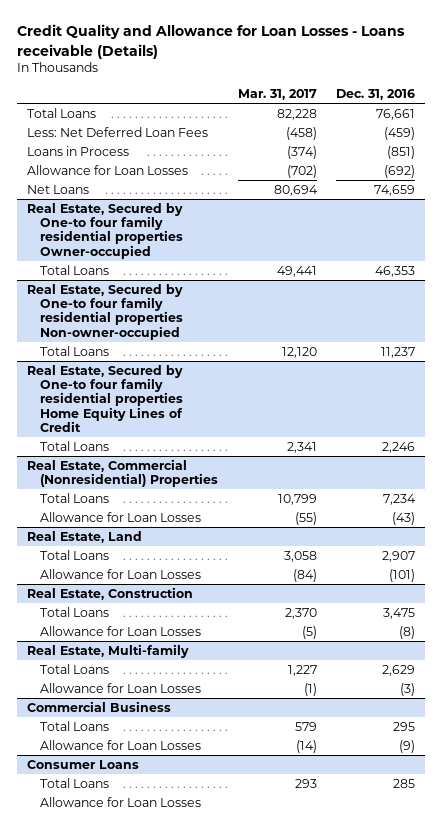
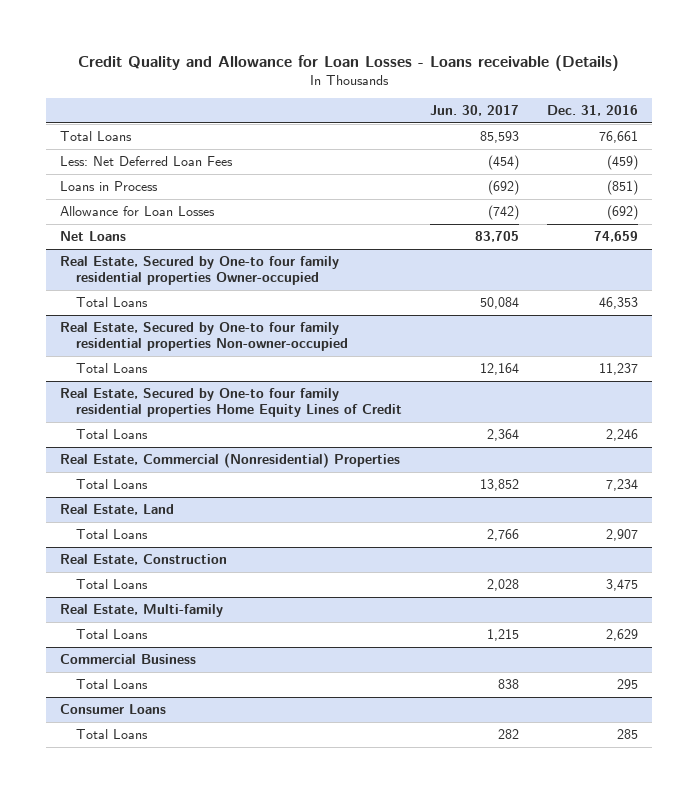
- | Mar. 31, 2017 | Dec. 31, 2016
+ | Jun. 30, 2017 | Dec. 31, 2016
@ Real Estate, Commercial (Nonresidential) Properties
- Allowance for Loan Losses | (55) | (43)
@ Real Estate, Land
- Allowance for Loan Losses | (84) | (101)
@ Real Estate, Construction
- Allowance for Loan Losses | (5) | (8)
@ Real Estate, Multi-family
- Allowance for Loan Losses | (1) | (3)
@ Commercial Business
- Allowance for Loan Losses | (14) | (9)
@ Consumer Loans
- Allowance for Loan Losses

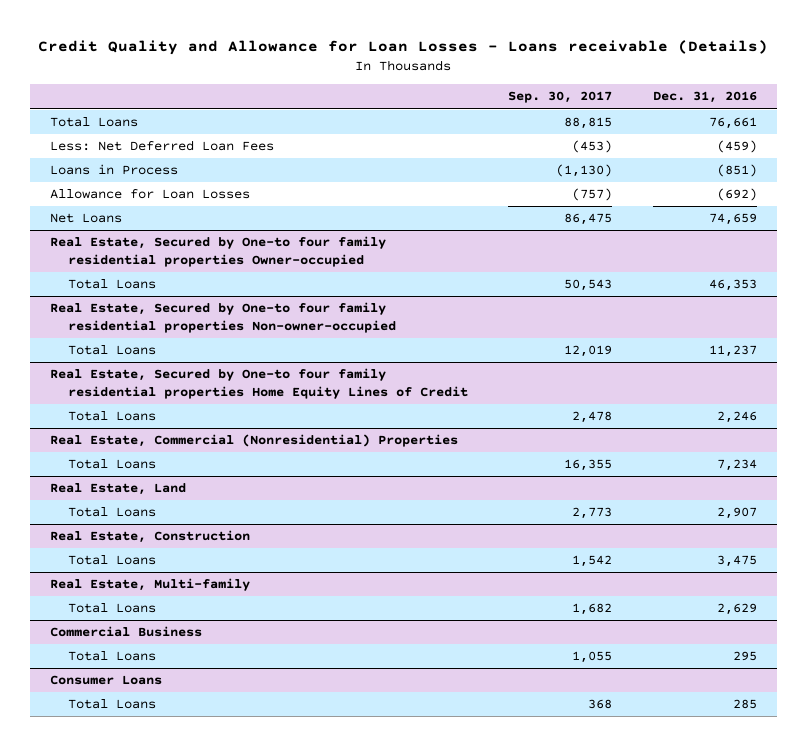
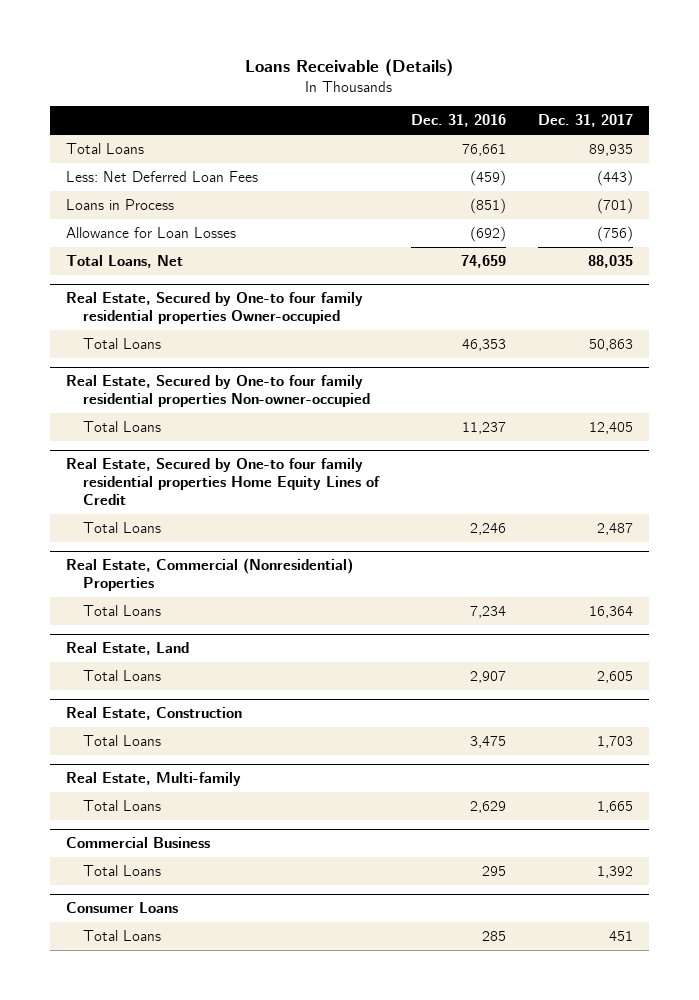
- Credit Quality and Allowance for Loan Losses - Loans receivable (Details)
+ Loans Receivable (Details)
- | Sep. 30, 2017 | Dec. 31, 2016
+ | Dec. 31, 2016 | Dec. 31, 2017
- Net Loans | 86,475 | 74,659
+ Total Loans, Net | 74,659 | 88,035

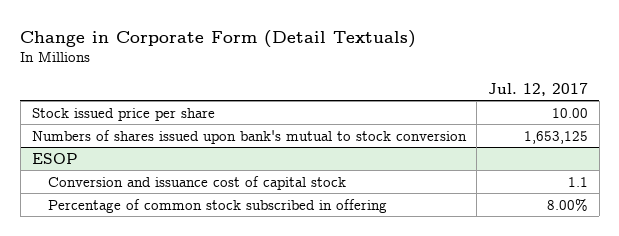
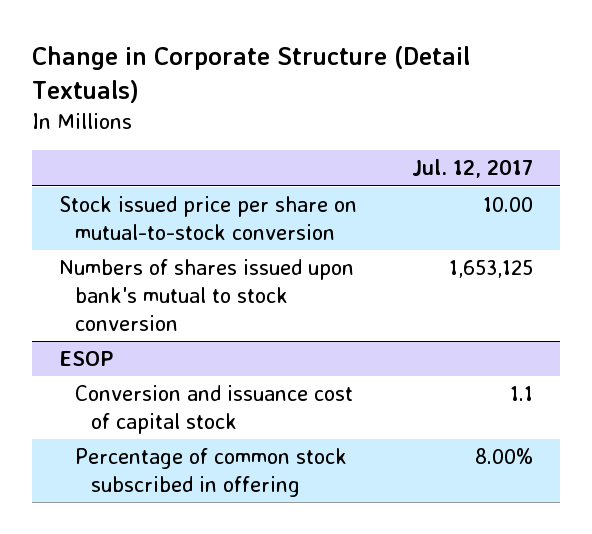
- Change in Corporate Form (Detail Textuals)
+ Change in Corporate Structure (Detail Textuals)
- Stock issued price per share | 10.00
+ Stock issued price per share on mutual-to-stock conversion | 10.00

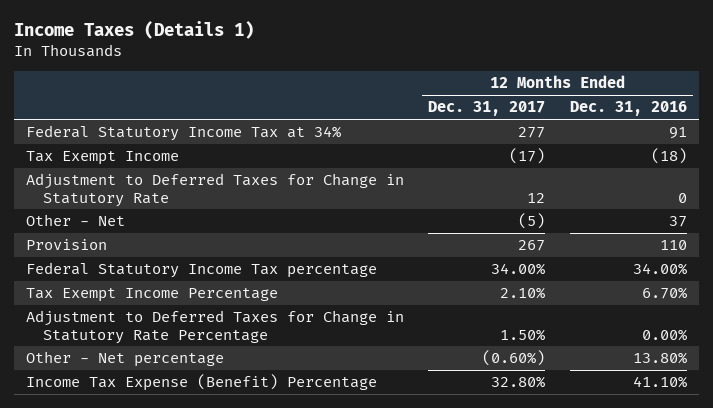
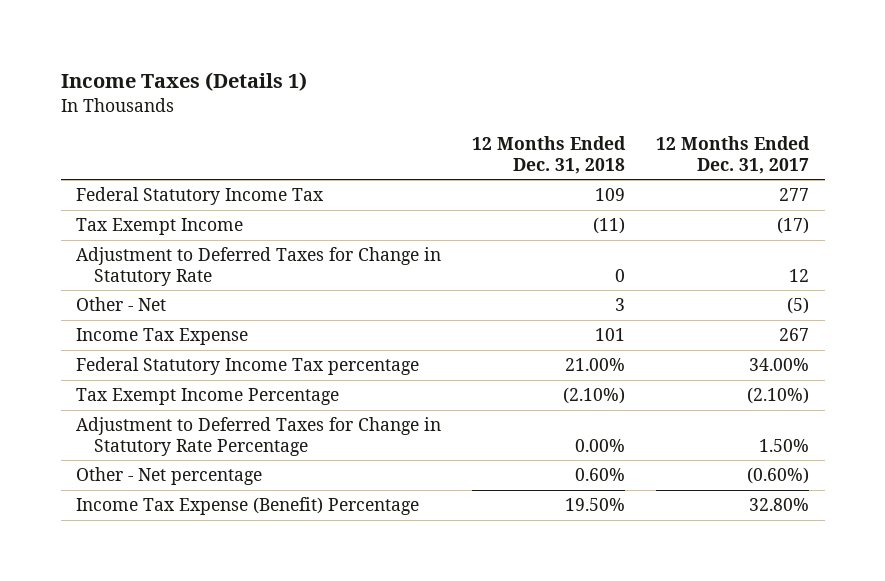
- | 12 Months Ended Dec. 31, 2017 | 12 Months Ended Dec. 31, 2016
+ | 12 Months Ended Dec. 31, 2018 | 12 Months Ended Dec. 31, 2017
- Federal Statutory Income Tax at 34% | 277 | 91
+ Federal Statutory Income Tax | 109 | 277
- Provision | 267 | 110
+ Income Tax Expense | 101 | 267
- Tax Exempt Income Percentage | 2.10% | 6.70%
+ Tax Exempt Income Percentage | (2.10%) | (2.10%)

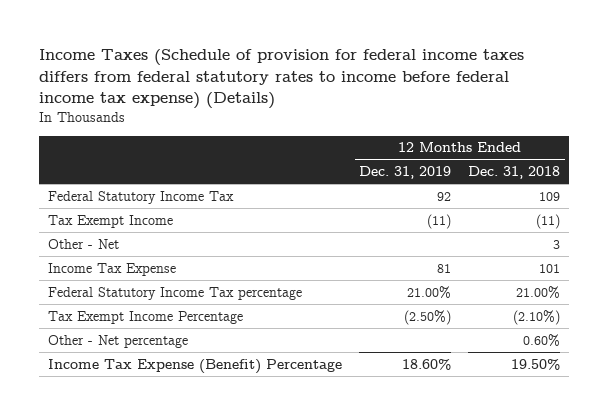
- Income Taxes (Details 1)
+ Income Taxes (Schedule of provision for federal income taxes differs from federal statutory rates to income before federal income tax expense) (Details)
- | 12 Months Ended Dec. 31, 2018 | 12 Months Ended Dec. 31, 2017
+ | 12 Months Ended Dec. 31, 2019 | 12 Months Ended Dec. 31, 2018
- Adjustment to Deferred Taxes for Change in Statutory Rate | 0 | 12
- Adjustment to Deferred Taxes for Change in Statutory Rate Percentage | 0.00% | 1.50%

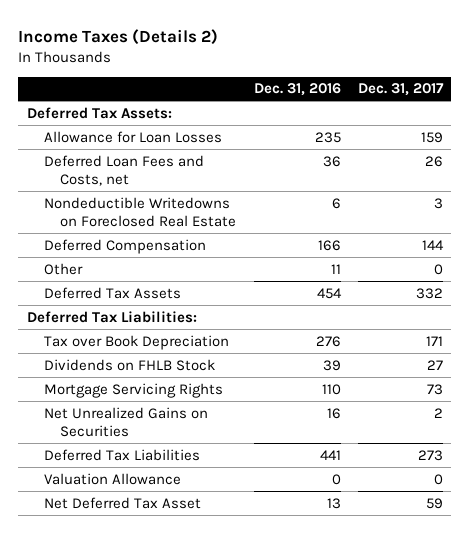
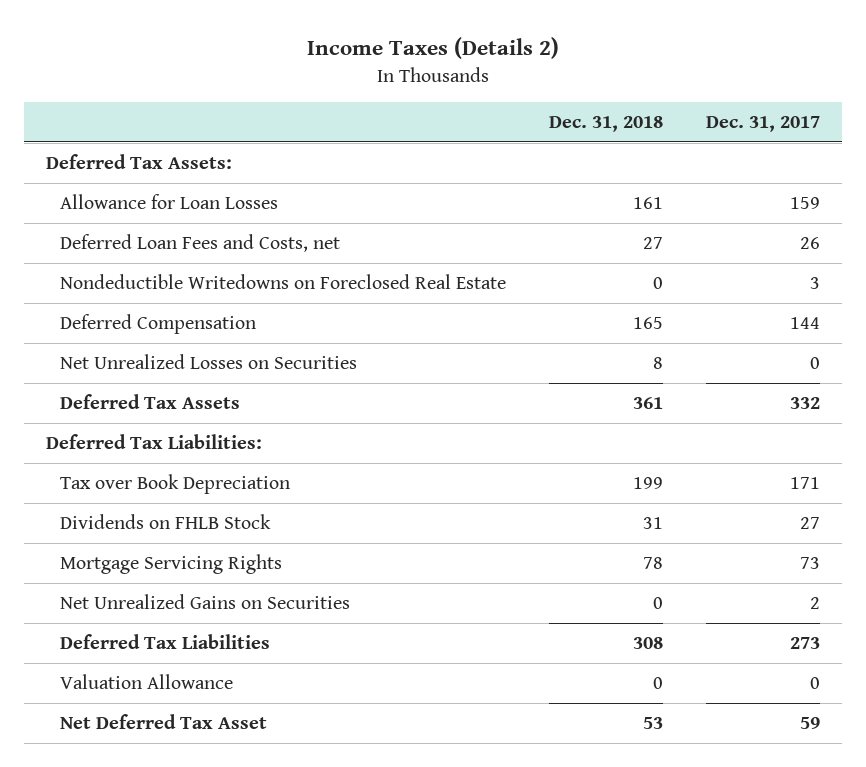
- | Dec. 31, 2016 | Dec. 31, 2017
+ | Dec. 31, 2018 | Dec. 31, 2017
- Other | 11 | 0
+ Net Unrealized Losses on Securities | 8 | 0

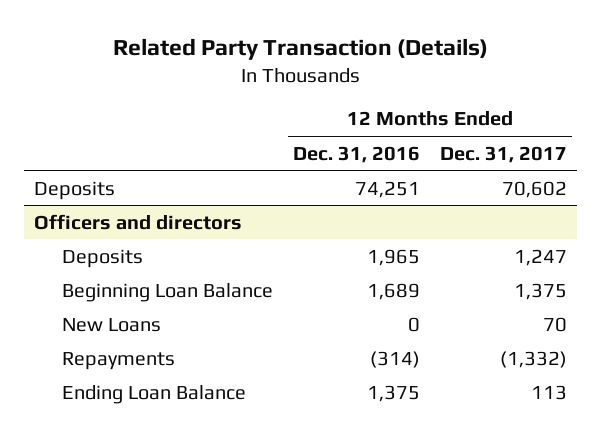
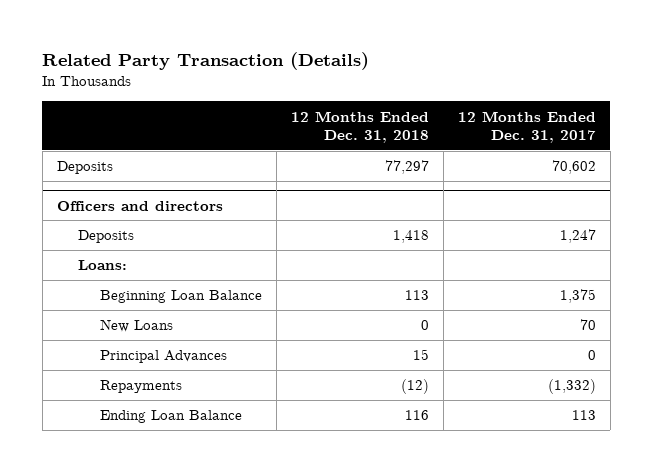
- | 12 Months Ended Dec. 31, 2016 | 12 Months Ended Dec. 31, 2017
+ | 12 Months Ended Dec. 31, 2018 | 12 Months Ended Dec. 31, 2017
@ Officers and directors
+ Loans:
+ Principal Advances | 15 | 0

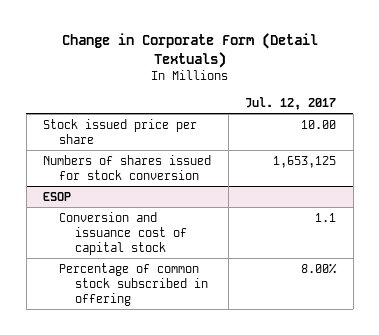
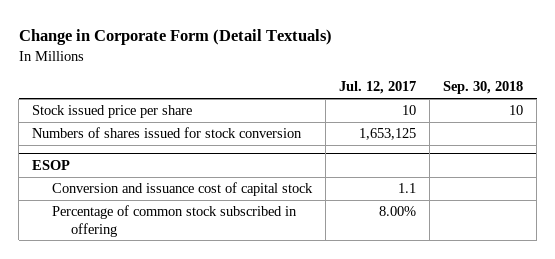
- | Jul. 12, 2017
+ | Jul. 12, 2017 | Sep. 30, 2018
- Stock issued price per share | 10.00
+ Stock issued price per share | 10 | 10

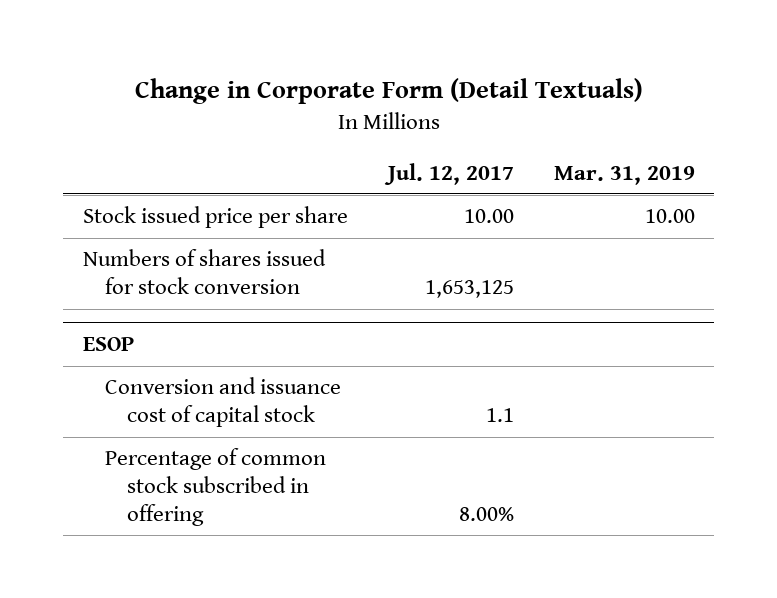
- | Jul. 12, 2017 | Sep. 30, 2018
+ | Jul. 12, 2017 | Mar. 31, 2019
- Stock issued price per share | 10 | 10
+ Stock issued price per share | 10.00 | 10.00

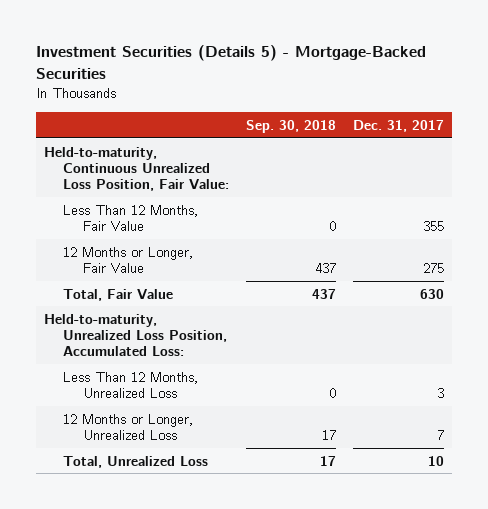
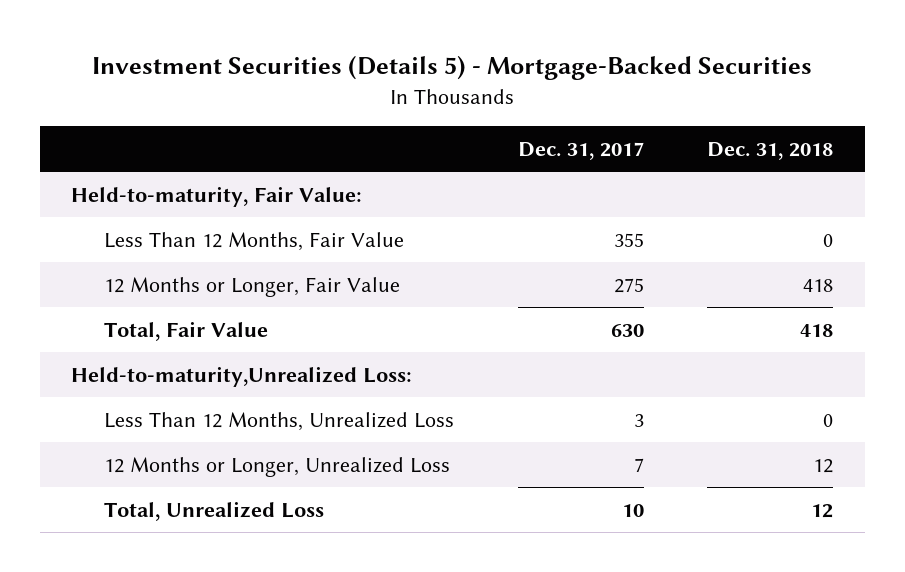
- | Sep. 30, 2018 | Dec. 31, 2017
+ | Dec. 31, 2017 | Dec. 31, 2018
- Held-to-maturity, Continuous Unrealized Loss Position, Fair Value:
+ Held-to-maturity, Fair Value:
- Held-to-maturity, Unrealized Loss Position, Accumulated Loss:
+ Held-to-maturity,Unrealized Loss:

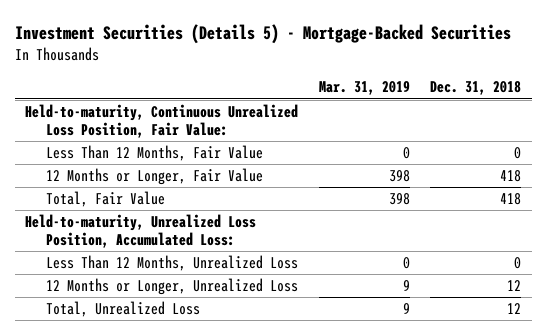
- | Dec. 31, 2017 | Dec. 31, 2018
+ | Mar. 31, 2019 | Dec. 31, 2018
- Held-to-maturity, Fair Value:
+ Held-to-maturity, Continuous Unrealized Loss Position, Fair Value:
- Held-to-maturity,Unrealized Loss:
+ Held-to-maturity, Unrealized Loss Position, Accumulated Loss:

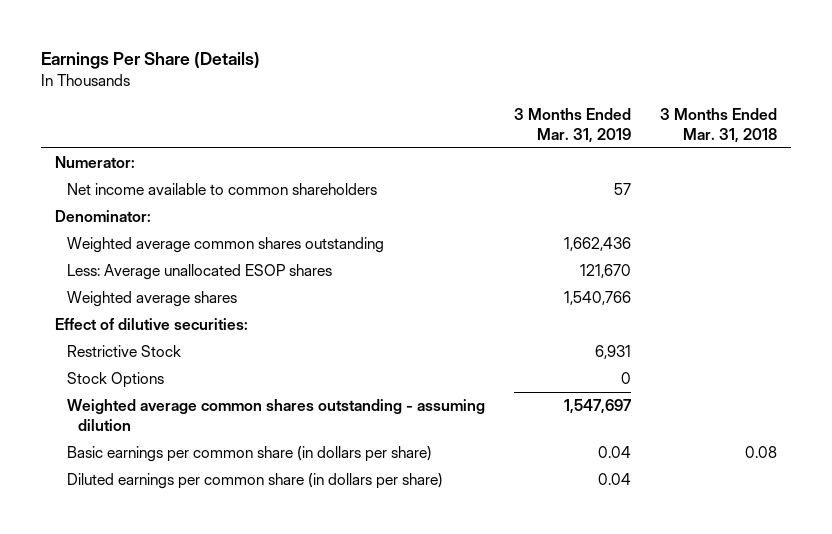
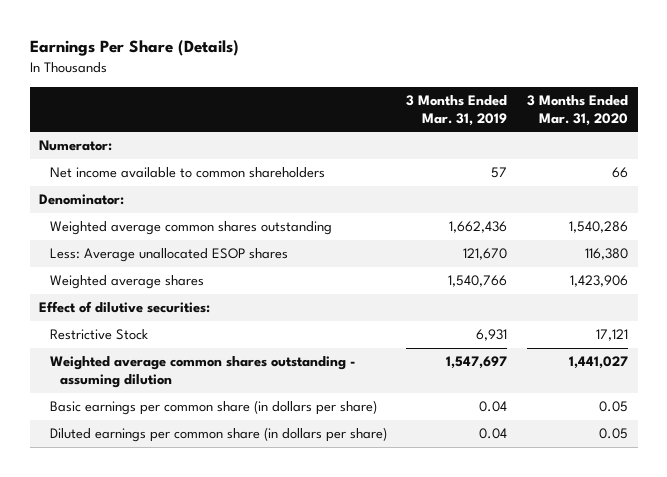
- | 3 Months Ended Mar. 31, 2019 | 3 Months Ended Mar. 31, 2018
+ | 3 Months Ended Mar. 31, 2019 | 3 Months Ended Mar. 31, 2020
- Stock Options | 0 |

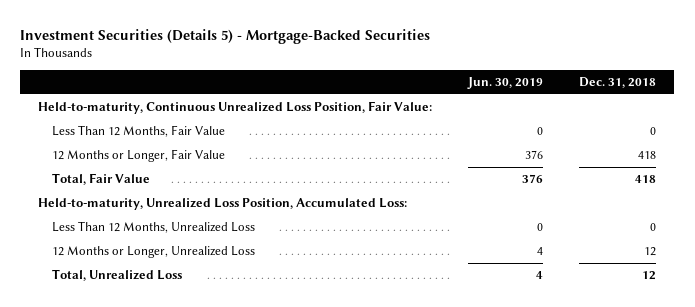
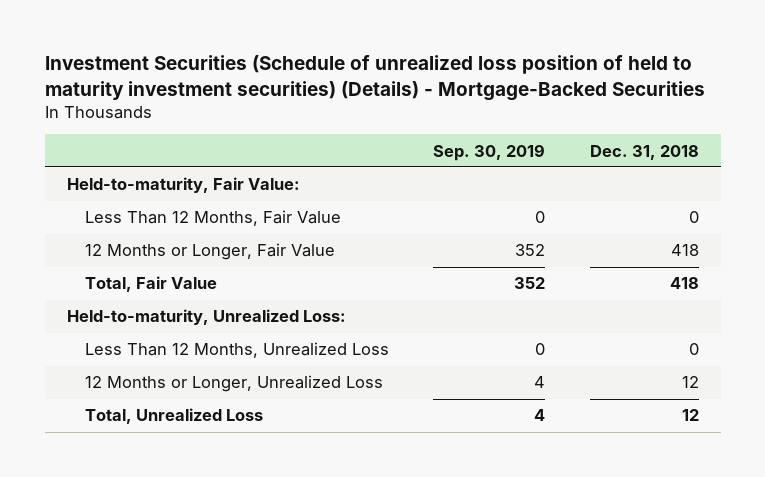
- Investment Securities (Details 5) - Mortgage-Backed Securities
+ Investment Securities (Schedule of unrealized loss position of held to maturity investment securities) (Details) - Mortgage-Backed Securities
- | Jun. 30, 2019 | Dec. 31, 2018
+ | Sep. 30, 2019 | Dec. 31, 2018
- Held-to-maturity, Continuous Unrealized Loss Position, Fair Value:
+ Held-to-maturity, Fair Value:
- Held-to-maturity, Unrealized Loss Position, Accumulated Loss:
+ Held-to-maturity, Unrealized Loss:

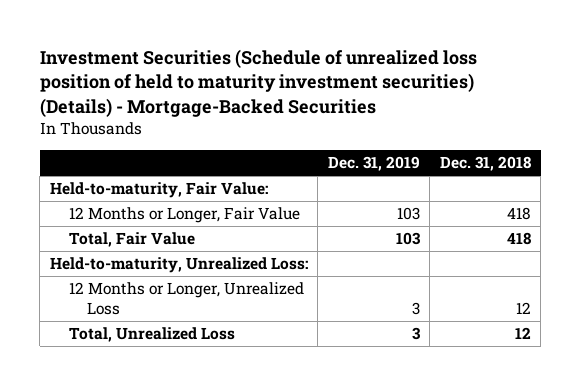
- | Sep. 30, 2019 | Dec. 31, 2018
+ | Dec. 31, 2019 | Dec. 31, 2018
- Less Than 12 Months, Fair Value | 0 | 0
- Less Than 12 Months, Unrealized Loss | 0 | 0

